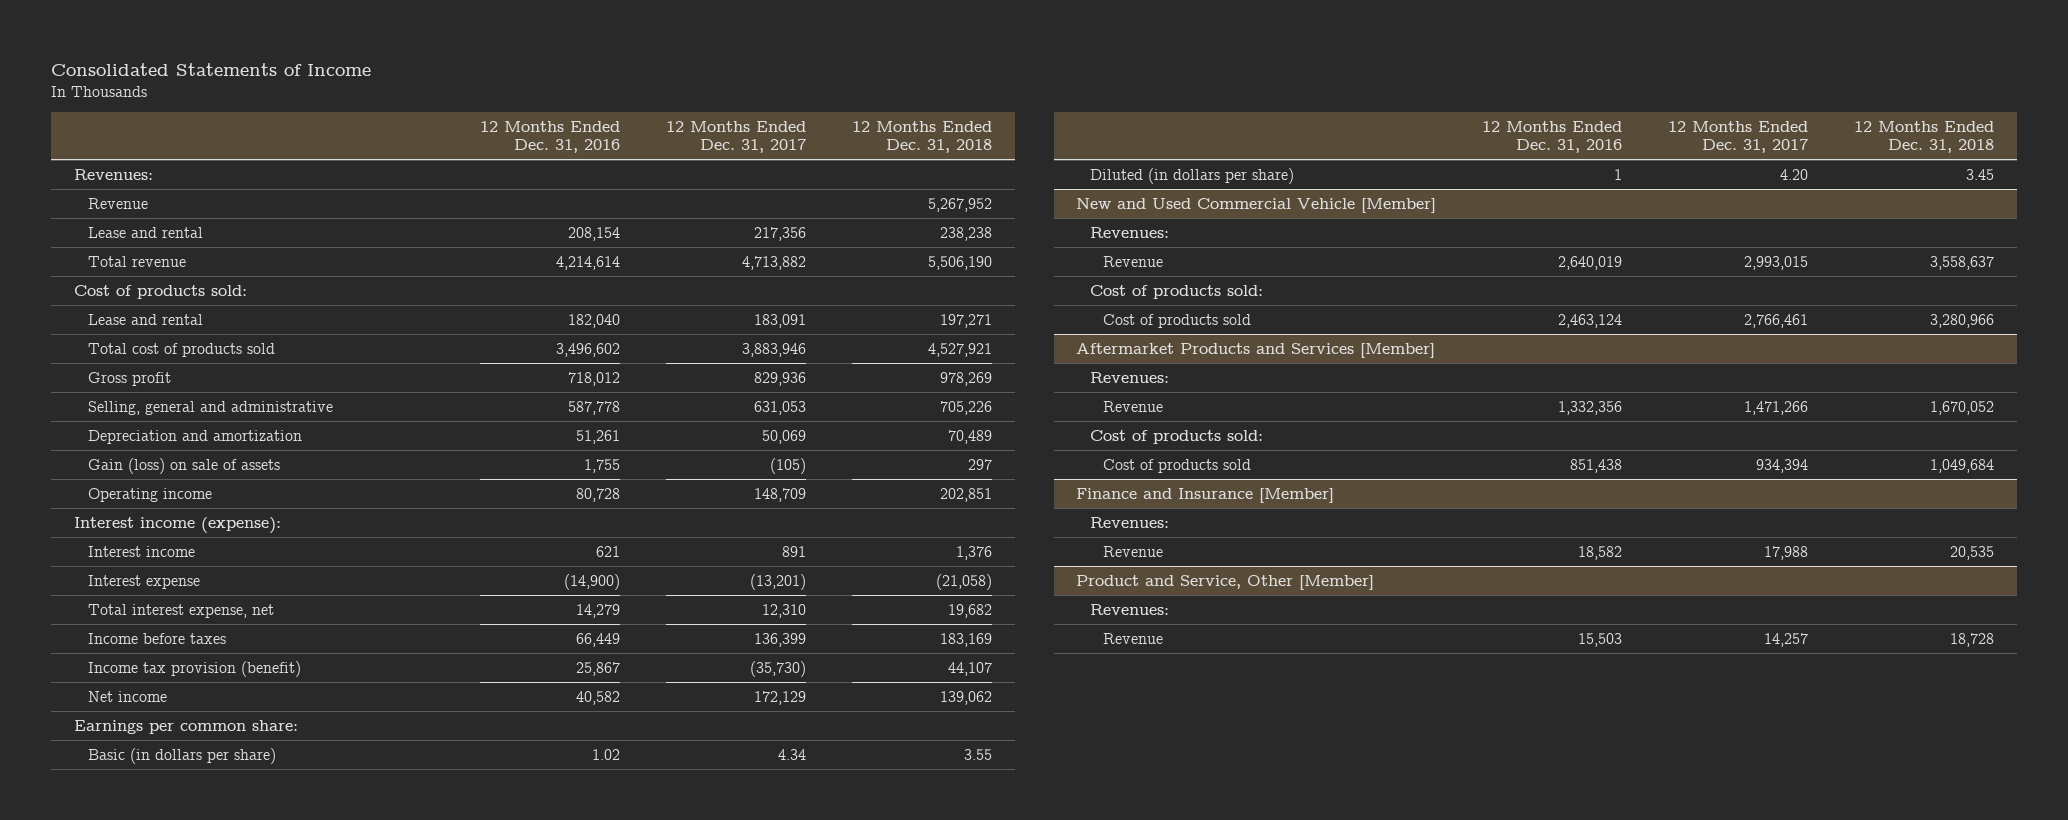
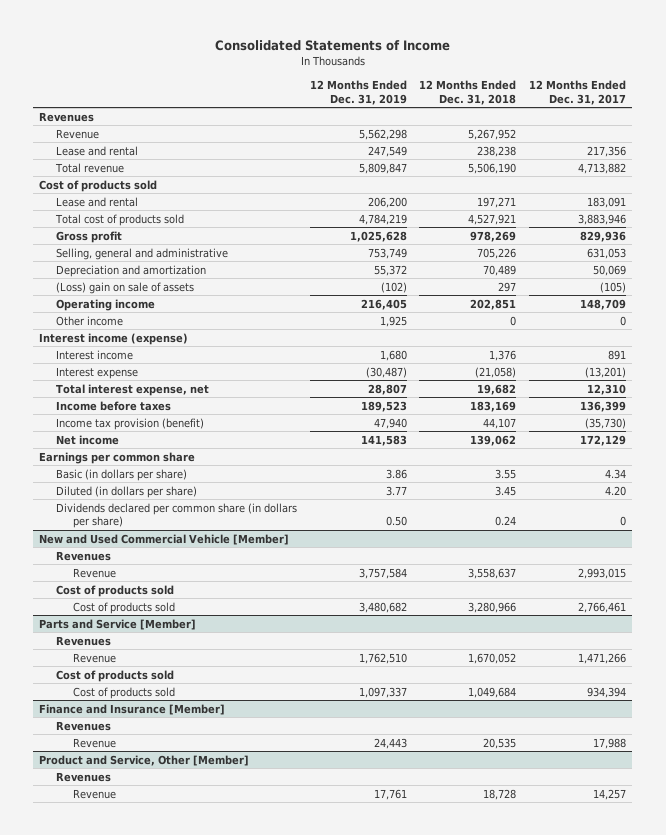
- | 12 Months Ended Dec. 31, 2016 | 12 Months Ended Dec. 31, 2017 | 12 Months Ended Dec. 31, 2018
+ | 12 Months Ended Dec. 31, 2019 | 12 Months Ended Dec. 31, 2018 | 12 Months Ended Dec. 31, 2017
- Revenues:
+ Revenues
- Cost of products sold:
+ Cost of products sold
- Gain (loss) on sale of assets | 1,755 | (105) | 297
+ (Loss) gain on sale of assets | (102) | 297 | (105)
- Interest income (expense):
+ Other income | 1,925 | 0 | 0
+ Interest income (expense)
- Earnings per common share:
+ Earnings per common share
+ Dividends declared per common share (in dollars per share) | 0.50 | 0.24 | 0
@ New and Used Commercial Vehicle [Member]
- Revenues:
+ Revenues
- Cost of products sold:
+ Cost of products sold
- Aftermarket Products and Services [Member]
- Revenues:
+ Parts and Service [Member]
+ Revenues
- Cost of products sold:
+ Cost of products sold
@ Finance and Insurance [Member]
- Revenues:
+ Revenues
@ Product and Service, Other [Member]
- Revenues:
+ Revenues

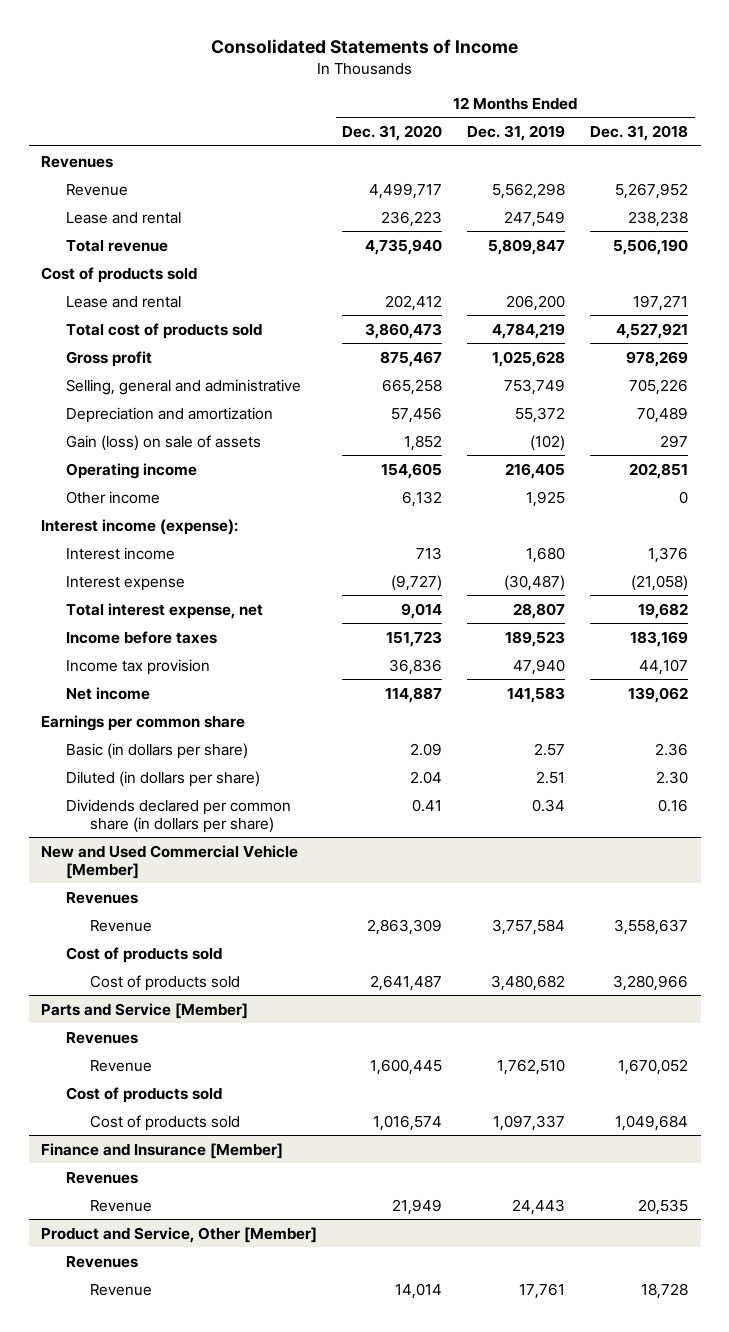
- | 12 Months Ended Dec. 31, 2019 | 12 Months Ended Dec. 31, 2018 | 12 Months Ended Dec. 31, 2017
+ | 12 Months Ended Dec. 31, 2020 | 12 Months Ended Dec. 31, 2019 | 12 Months Ended Dec. 31, 2018
- (Loss) gain on sale of assets | (102) | 297 | (105)
+ Gain (loss) on sale of assets | 1,852 | (102) | 297
- Interest income (expense)
+ Interest income (expense):
- Income tax provision (benefit) | 47,940 | 44,107 | (35,730)
+ Income tax provision | 36,836 | 47,940 | 44,107
- Basic (in dollars per share) | 3.86 | 3.55 | 4.34
- Diluted (in dollars per share) | 3.77 | 3.45 | 4.20
- Dividends declared per common share (in dollars per share) | 0.50 | 0.24 | 0
+ Basic (in dollars per share) | 2.09 | 2.57 | 2.36
+ Diluted (in dollars per share) | 2.04 | 2.51 | 2.30
+ Dividends declared per common share (in dollars per share) | 0.41 | 0.34 | 0.16

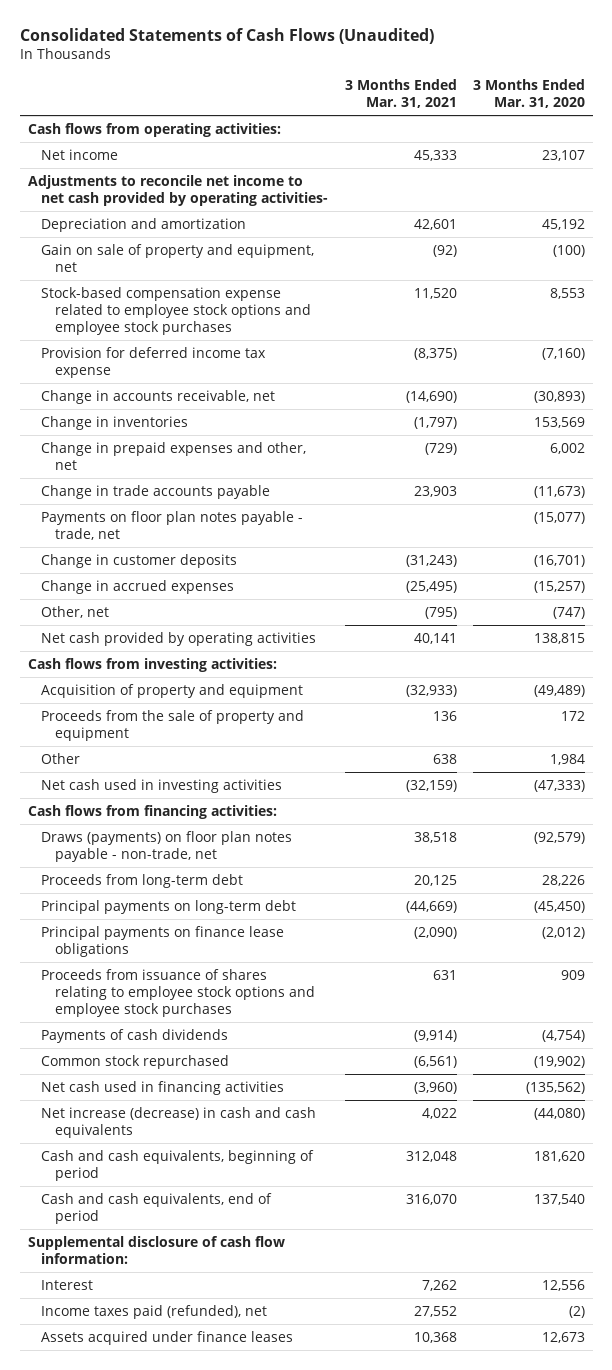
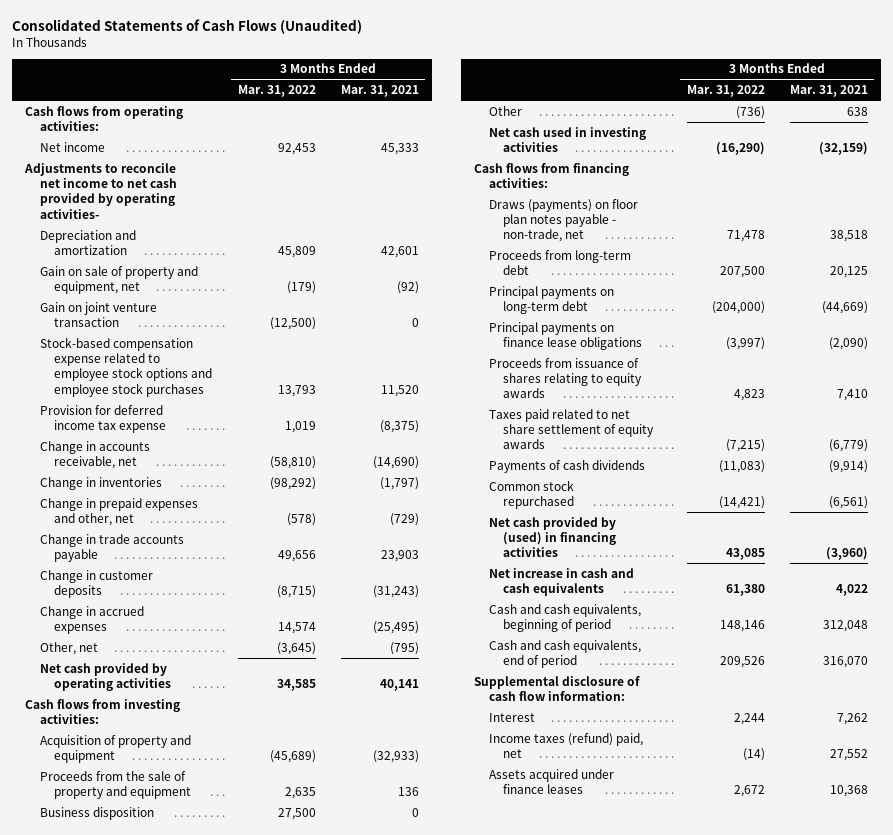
- | 3 Months Ended Mar. 31, 2021 | 3 Months Ended Mar. 31, 2020
+ | 3 Months Ended Mar. 31, 2022 | 3 Months Ended Mar. 31, 2021
+ Gain on joint venture transaction | (12,500) | 0
- Payments on floor plan notes payable - trade, net | | (15,077)
+ Business disposition | 27,500 | 0
- Proceeds from issuance of shares relating to employee stock options and employee stock purchases | 631 | 909
+ Proceeds from issuance of shares relating to equity awards | 4,823 | 7,410
+ Taxes paid related to net share settlement of equity awards | (7,215) | (6,779)
- Net cash used in financing activities | (3,960) | (135,562)
- Net increase (decrease) in cash and cash equivalents | 4,022 | (44,080)
+ Net cash provided by (used) in financing activities | 43,085 | (3,960)
+ Net increase in cash and cash equivalents | 61,380 | 4,022
- Income taxes paid (refunded), net | 27,552 | (2)
+ Income taxes (refund) paid, net | (14) | 27,552

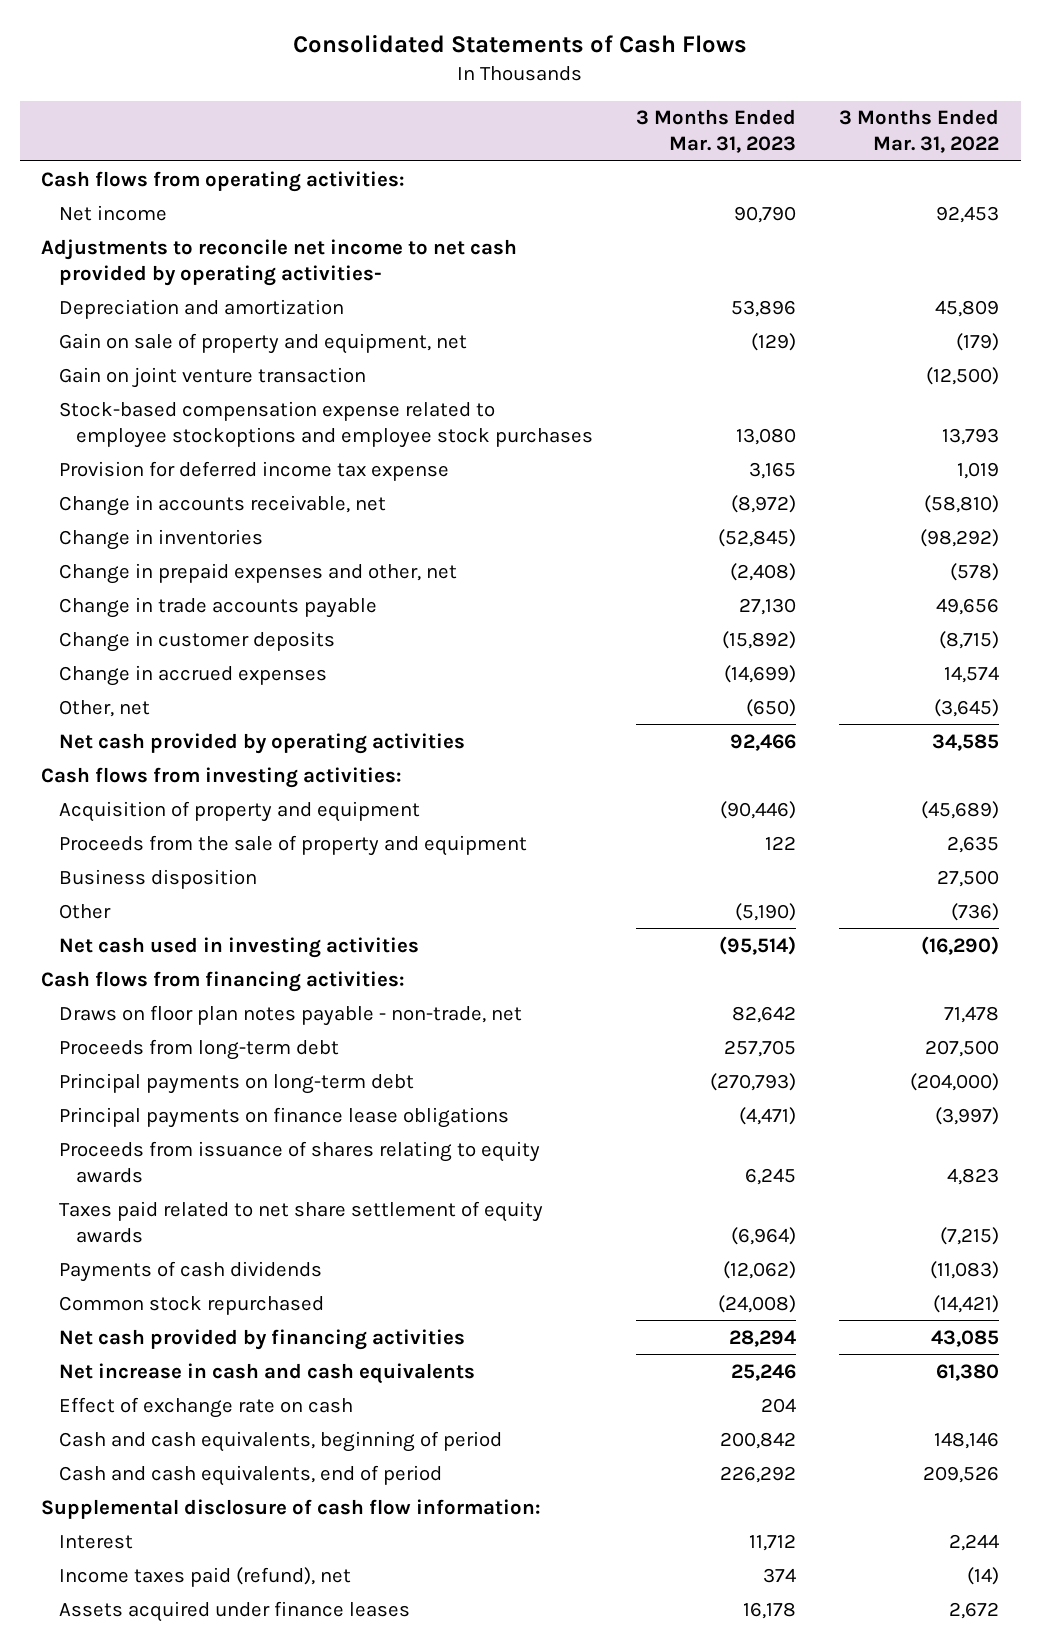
- Consolidated Statements of Cash Flows (Unaudited)
+ Consolidated Statements of Cash Flows
- | 3 Months Ended Mar. 31, 2022 | 3 Months Ended Mar. 31, 2021
+ | 3 Months Ended Mar. 31, 2023 | 3 Months Ended Mar. 31, 2022
- Stock-based compensation expense related to employee stock options and employee stock purchases | 13,793 | 11,520
+ Stock-based compensation expense related to employee stockoptions and employee stock purchases | 13,080 | 13,793
- Draws (payments) on floor plan notes payable - non-trade, net | 71,478 | 38,518
+ Draws on floor plan notes payable - non-trade, net | 82,642 | 71,478
- Net cash provided by (used) in financing activities | 43,085 | (3,960)
+ Net cash provided by financing activities | 28,294 | 43,085
+ Effect of exchange rate on cash | 204 |
- Income taxes (refund) paid, net | (14) | 27,552
+ Income taxes paid (refund), net | 374 | (14)

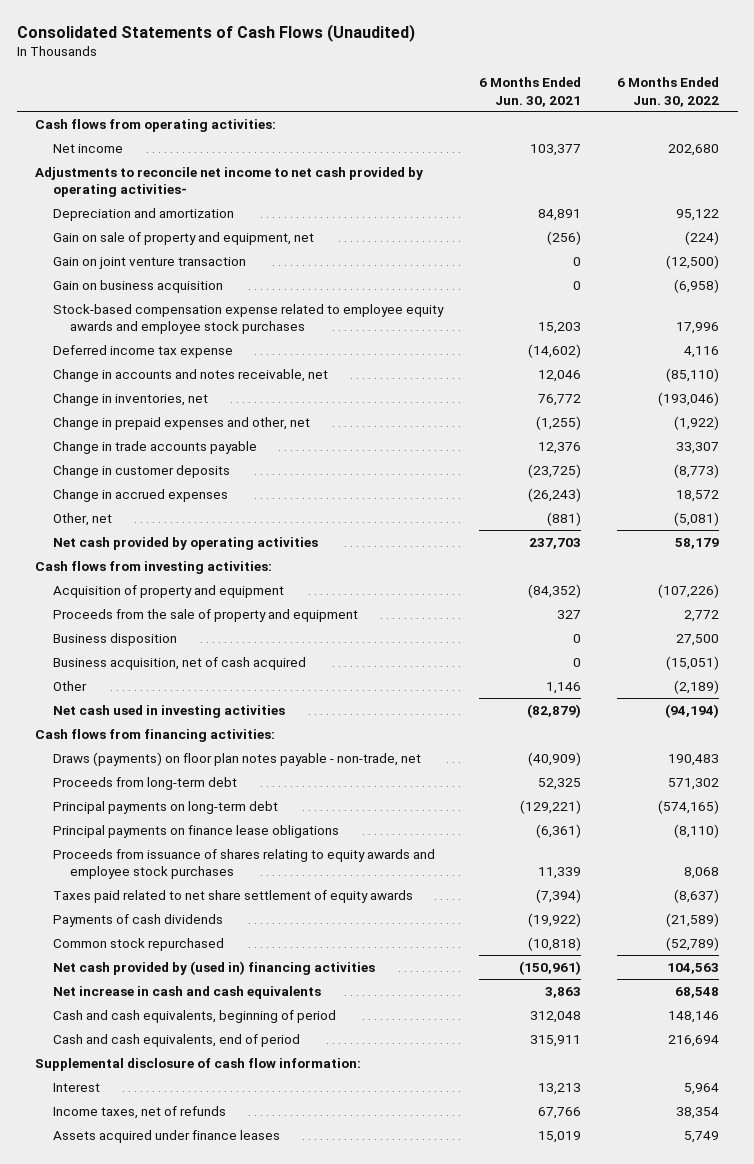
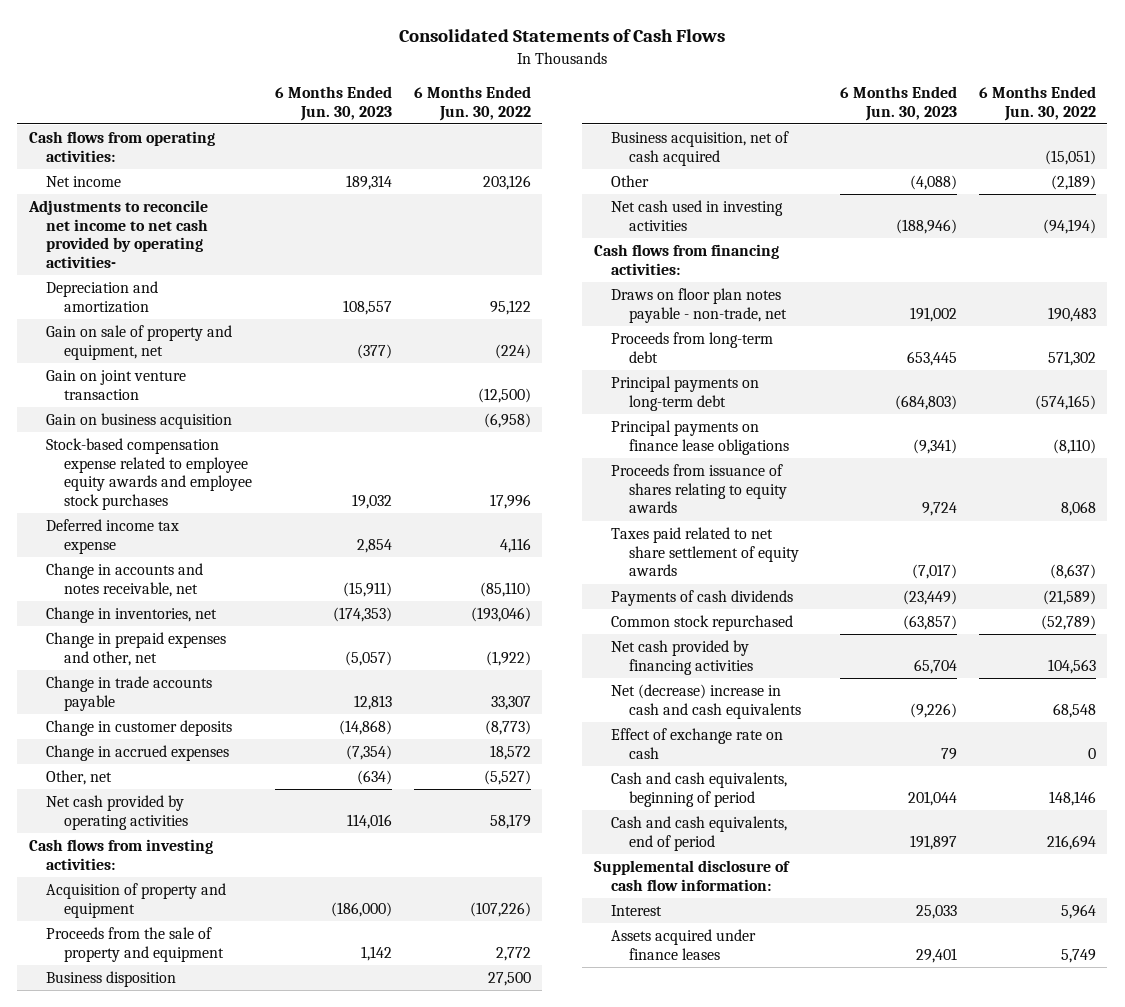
- Consolidated Statements of Cash Flows (Unaudited)
+ Consolidated Statements of Cash Flows
- | 6 Months Ended Jun. 30, 2021 | 6 Months Ended Jun. 30, 2022
+ | 6 Months Ended Jun. 30, 2023 | 6 Months Ended Jun. 30, 2022
- Net income | 103,377 | 202,680
+ Net income | 189,314 | 203,126
- Other, net | (881) | (5,081)
+ Other, net | (634) | (5,527)
- Draws (payments) on floor plan notes payable - non-trade, net | (40,909) | 190,483
+ Draws on floor plan notes payable - non-trade, net | 191,002 | 190,483
- Proceeds from issuance of shares relating to equity awards and employee stock purchases | 11,339 | 8,068
+ Proceeds from issuance of shares relating to equity awards | 9,724 | 8,068
- Net cash provided by (used in) financing activities | (150,961) | 104,563
- Net increase in cash and cash equivalents | 3,863 | 68,548
+ Net cash provided by financing activities | 65,704 | 104,563
+ Net (decrease) increase in cash and cash equivalents | (9,226) | 68,548
+ Effect of exchange rate on cash | 79 | 0
- Income taxes, net of refunds | 67,766 | 38,354

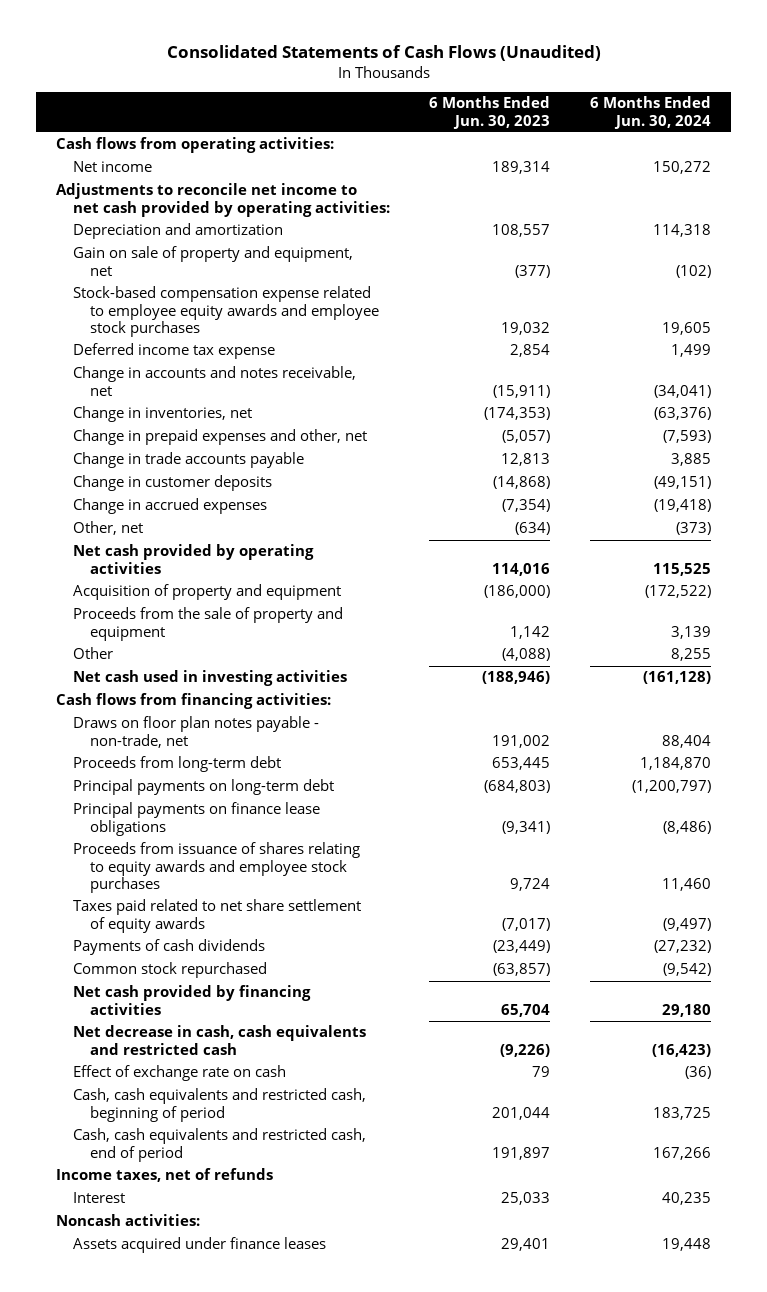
- Consolidated Statements of Cash Flows
+ Consolidated Statements of Cash Flows (Unaudited)
- | 6 Months Ended Jun. 30, 2023 | 6 Months Ended Jun. 30, 2022
+ | 6 Months Ended Jun. 30, 2023 | 6 Months Ended Jun. 30, 2024
- Adjustments to reconcile net income to net cash provided by operating activities-
+ Adjustments to reconcile net income to net cash provided by operating activities:
- Gain on joint venture transaction | | (12,500)
- Gain on business acquisition | | (6,958)
- Cash flows from investing activities:
- Business disposition | | 27,500
- Business acquisition, net of cash acquired | | (15,051)
- Proceeds from issuance of shares relating to equity awards | 9,724 | 8,068
+ Proceeds from issuance of shares relating to equity awards and employee stock purchases | 9,724 | 11,460
- Net (decrease) increase in cash and cash equivalents | (9,226) | 68,548
+ Net decrease in cash, cash equivalents and restricted cash | (9,226) | (16,423)
- Cash and cash equivalents, beginning of period | 201,044 | 148,146
- Cash and cash equivalents, end of period | 191,897 | 216,694
- Supplemental disclosure of cash flow information:
+ Cash, cash equivalents and restricted cash, beginning of period | 201,044 | 183,725
+ Cash, cash equivalents and restricted cash, end of period | 191,897 | 167,266
+ Income taxes, net of refunds
+ Noncash activities:

